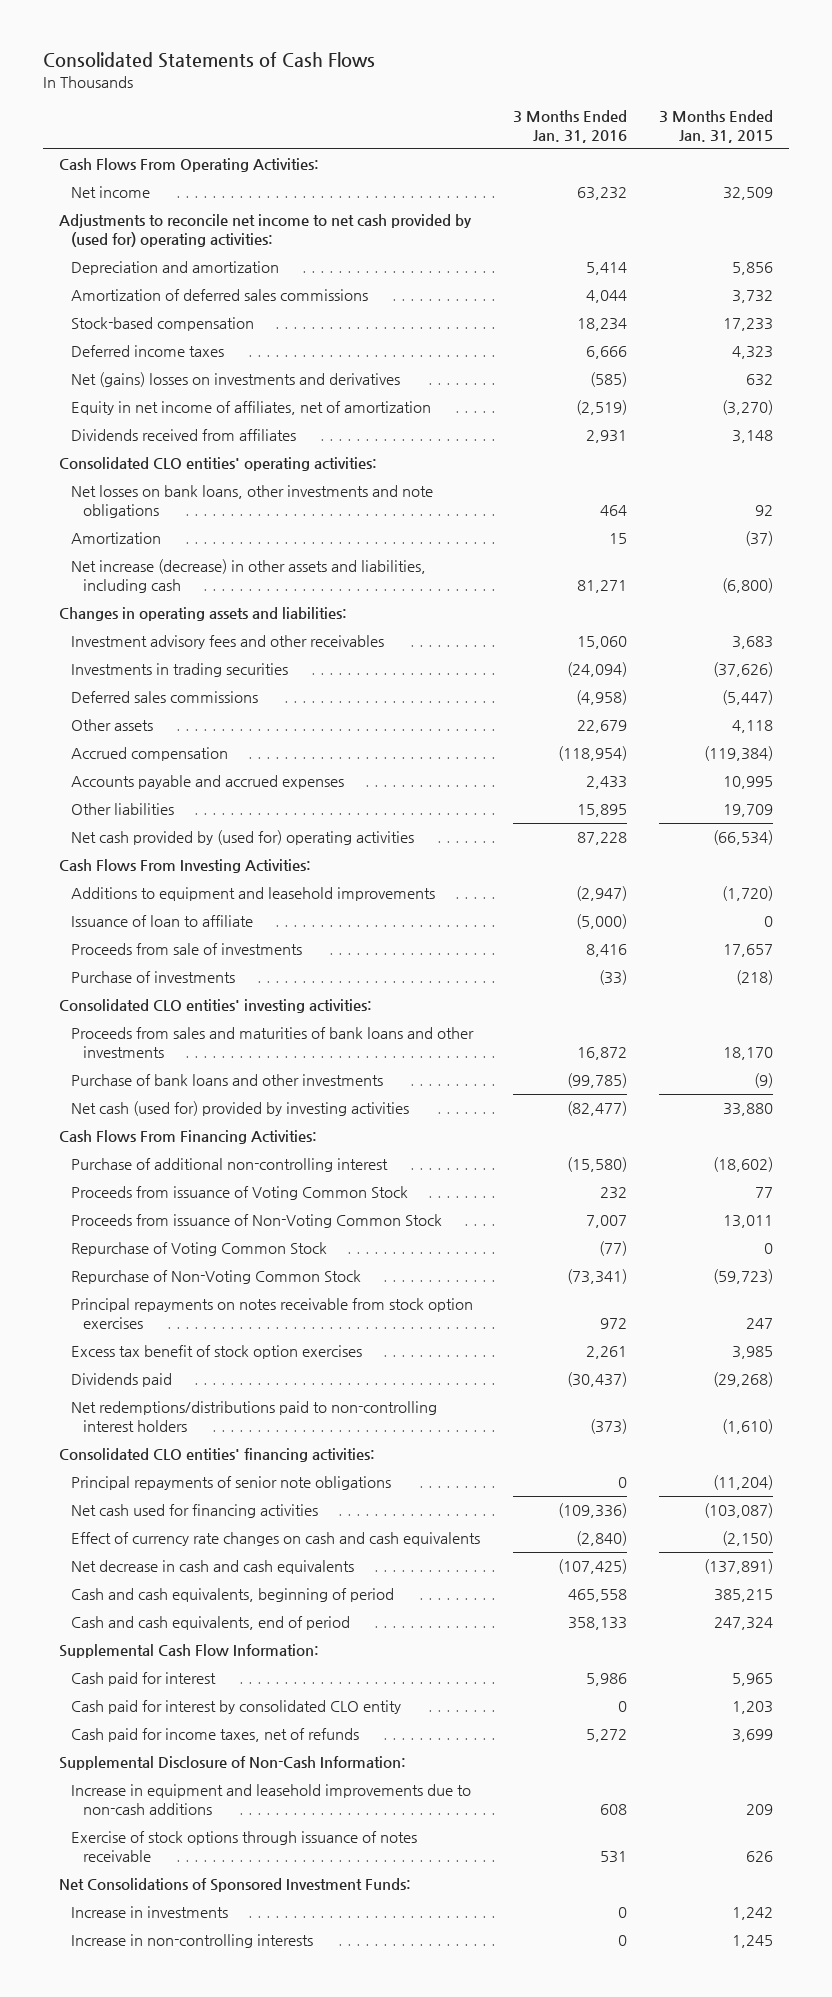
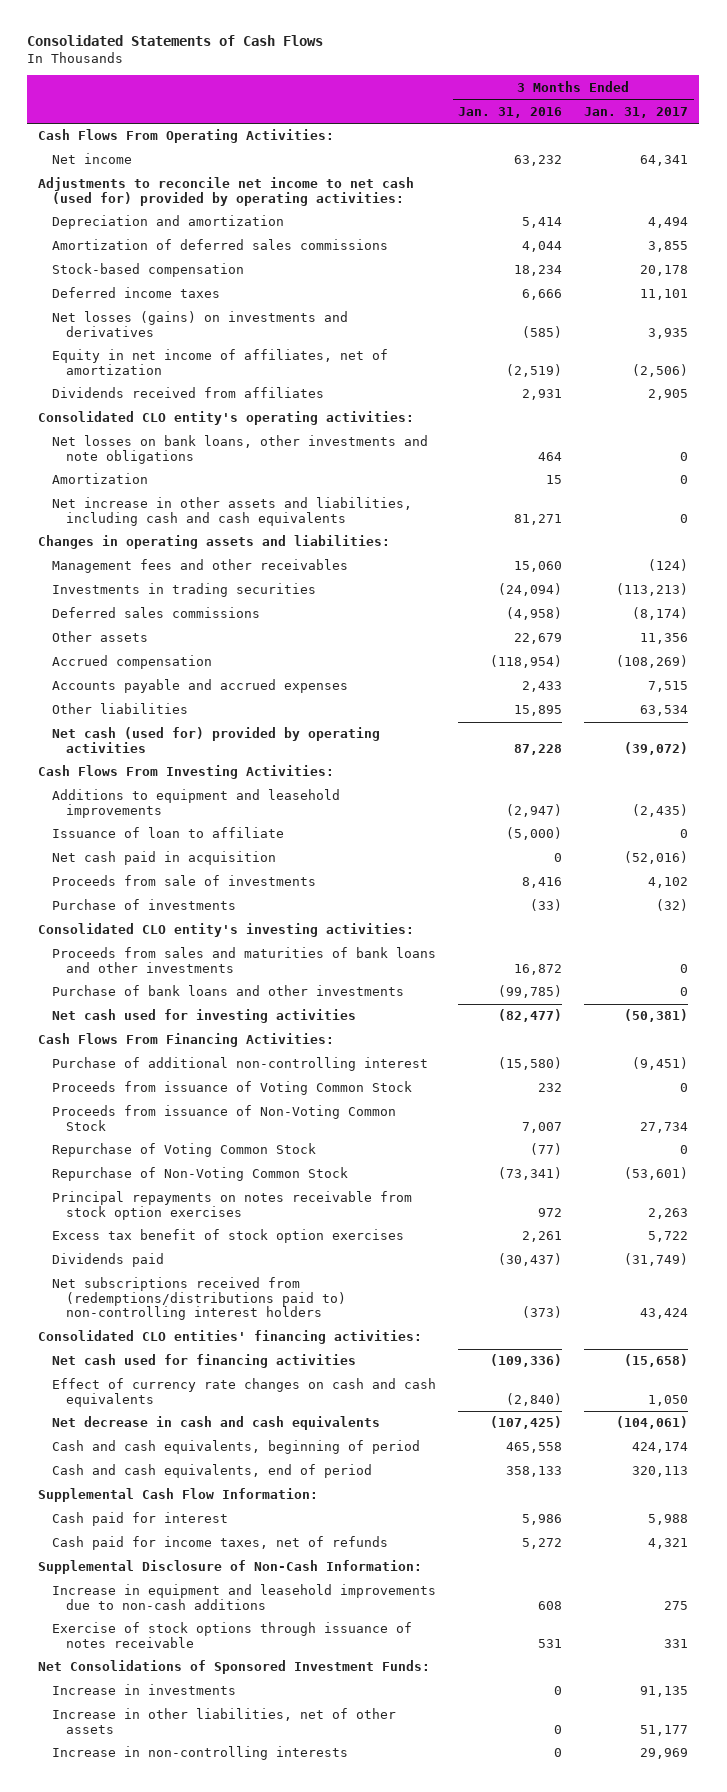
- | 3 Months Ended Jan. 31, 2016 | 3 Months Ended Jan. 31, 2015
+ | 3 Months Ended Jan. 31, 2016 | 3 Months Ended Jan. 31, 2017
- Adjustments to reconcile net income to net cash provided by (used for) operating activities:
+ Adjustments to reconcile net income to net cash (used for) provided by operating activities:
- Net (gains) losses on investments and derivatives | (585) | 632
+ Net losses (gains) on investments and derivatives | (585) | 3,935
- Consolidated CLO entities' operating activities:
+ Consolidated CLO entity's operating activities:
- Net increase (decrease) in other assets and liabilities, including cash | 81,271 | (6,800)
+ Net increase in other assets and liabilities, including cash and cash equivalents | 81,271 | 0
- Investment advisory fees and other receivables | 15,060 | 3,683
+ Management fees and other receivables | 15,060 | (124)
- Net cash provided by (used for) operating activities | 87,228 | (66,534)
+ Net cash (used for) provided by operating activities | 87,228 | (39,072)
+ Net cash paid in acquisition | 0 | (52,016)
- Consolidated CLO entities' investing activities:
+ Consolidated CLO entity's investing activities:
- Net cash (used for) provided by investing activities | (82,477) | 33,880
+ Net cash used for investing activities | (82,477) | (50,381)
- Net redemptions/distributions paid to non-controlling interest holders | (373) | (1,610)
+ Net subscriptions received from (redemptions/distributions paid to) non-controlling interest holders | (373) | 43,424
- Principal repayments of senior note obligations | 0 | (11,204)
- Cash paid for interest by consolidated CLO entity | 0 | 1,203
+ Increase in other liabilities, net of other assets | 0 | 51,177

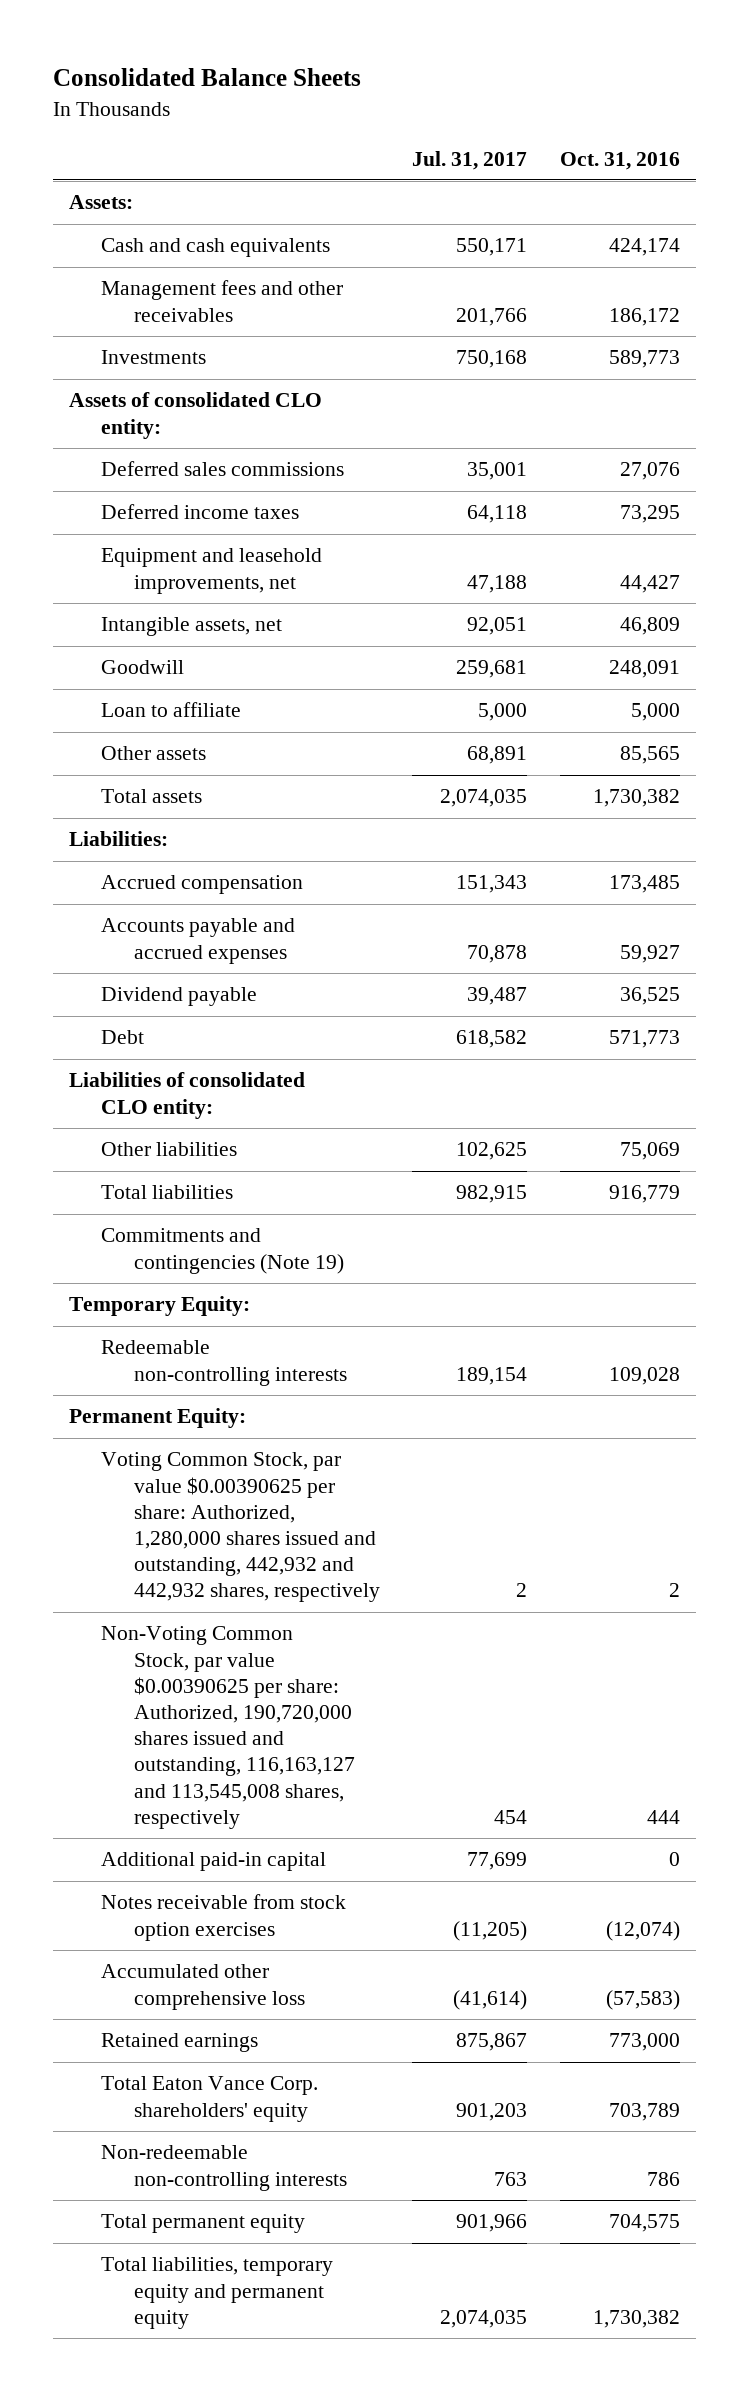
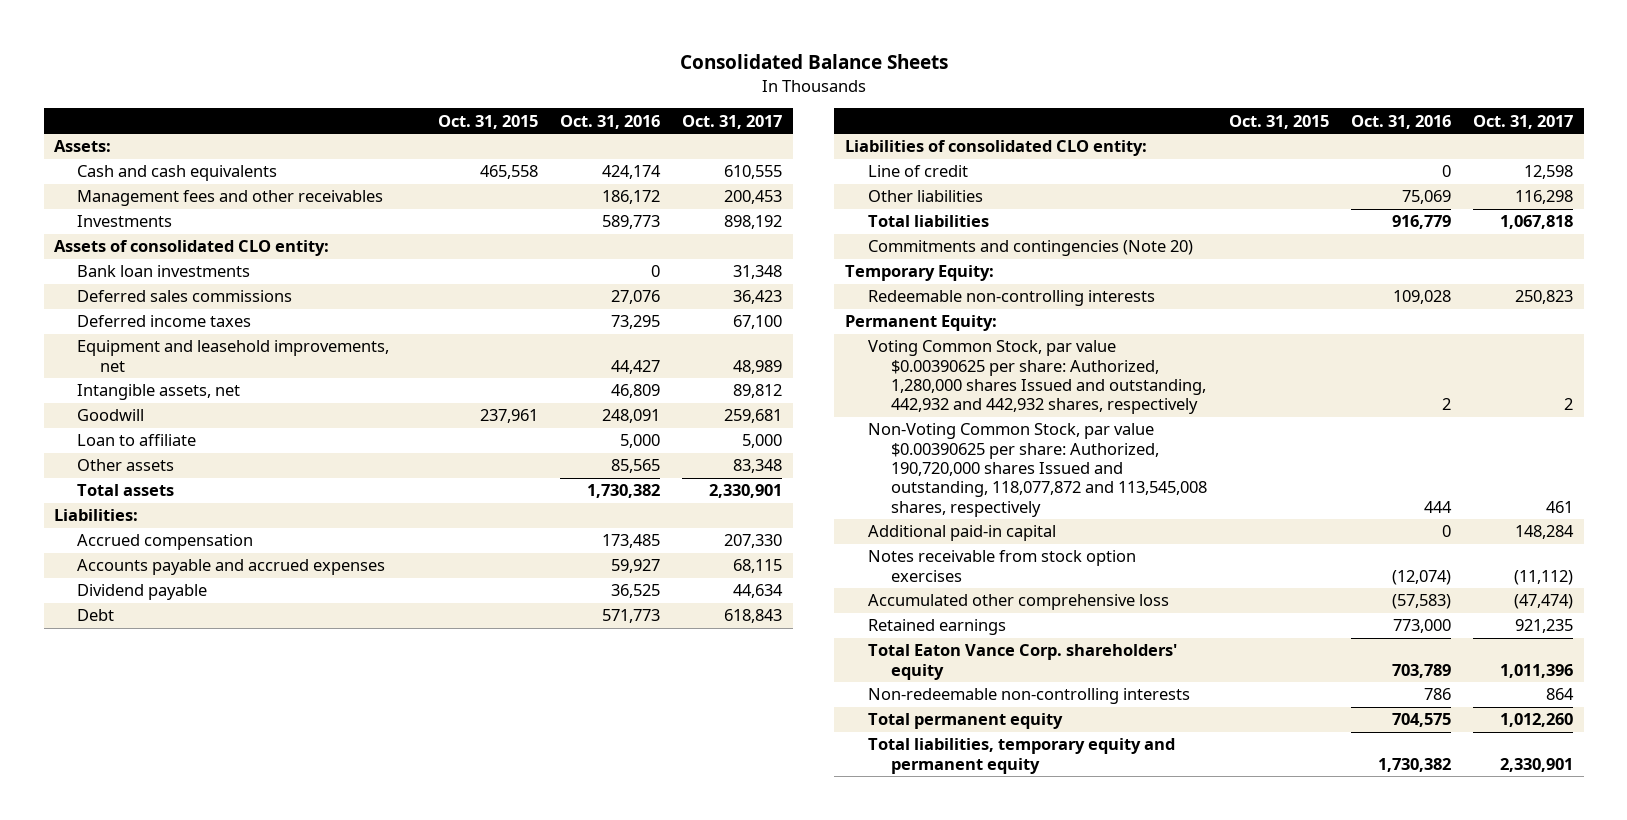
- | Jul. 31, 2017 | Oct. 31, 2016
+ | Oct. 31, 2015 | Oct. 31, 2016 | Oct. 31, 2017
+ Bank loan investments | | 0 | 31,348
+ Line of credit | | 0 | 12,598
- Commitments and contingencies (Note 19)
+ Commitments and contingencies (Note 20)
- Voting Common Stock, par value $0.00390625 per share: Authorized, 1,280,000 shares issued and outstanding, 442,932 and 442,932 shares, respectively | 2 | 2
- Non-Voting Common Stock, par value $0.00390625 per share: Authorized, 190,720,000 shares issued and outstanding, 116,163,127 and 113,545,008 shares, respectively | 454 | 444
+ Voting Common Stock, par value $0.00390625 per share: Authorized, 1,280,000 shares Issued and outstanding, 442,932 and 442,932 shares, respectively | | 2 | 2
+ Non-Voting Common Stock, par value $0.00390625 per share: Authorized, 190,720,000 shares Issued and outstanding, 118,077,872 and 113,545,008 shares, respectively | | 444 | 461

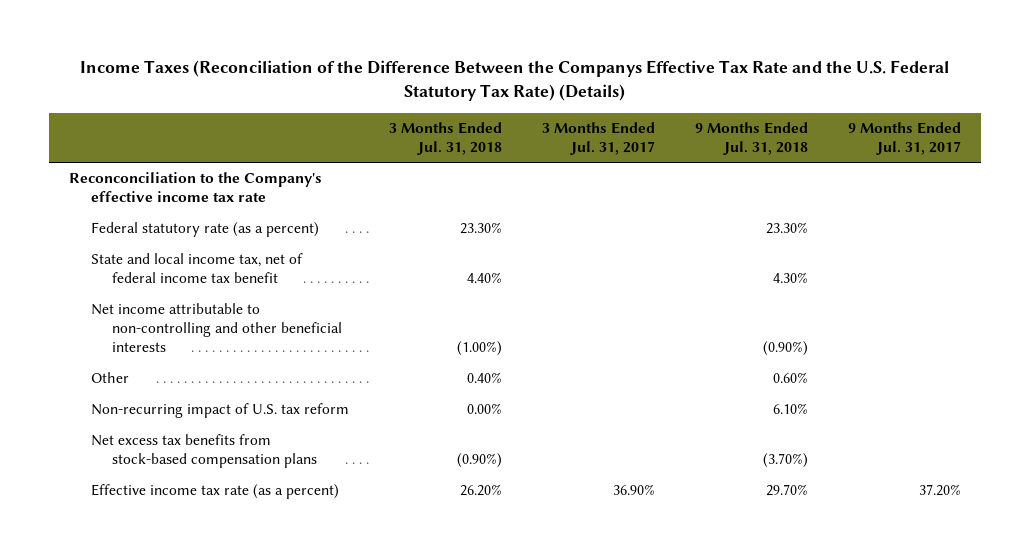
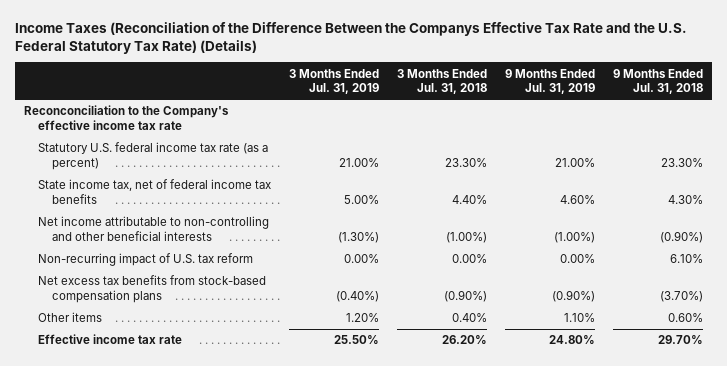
- | 3 Months Ended Jul. 31, 2018 | 3 Months Ended Jul. 31, 2017 | 9 Months Ended Jul. 31, 2018 | 9 Months Ended Jul. 31, 2017
+ | 3 Months Ended Jul. 31, 2019 | 3 Months Ended Jul. 31, 2018 | 9 Months Ended Jul. 31, 2019 | 9 Months Ended Jul. 31, 2018
- Federal statutory rate (as a percent) | 23.30% | | 23.30% |
- State and local income tax, net of federal income tax benefit | 4.40% | | 4.30% |
+ Statutory U.S. federal income tax rate (as a percent) | 21.00% | 23.30% | 21.00% | 23.30%
+ State income tax, net of federal income tax benefits | 5.00% | 4.40% | 4.60% | 4.30%
- Other | 0.40% | | 0.60% |
- Effective income tax rate (as a percent) | 26.20% | 36.90% | 29.70% | 37.20%
+ Other items | 1.20% | 0.40% | 1.10% | 0.60%
+ Effective income tax rate | 25.50% | 26.20% | 24.80% | 29.70%

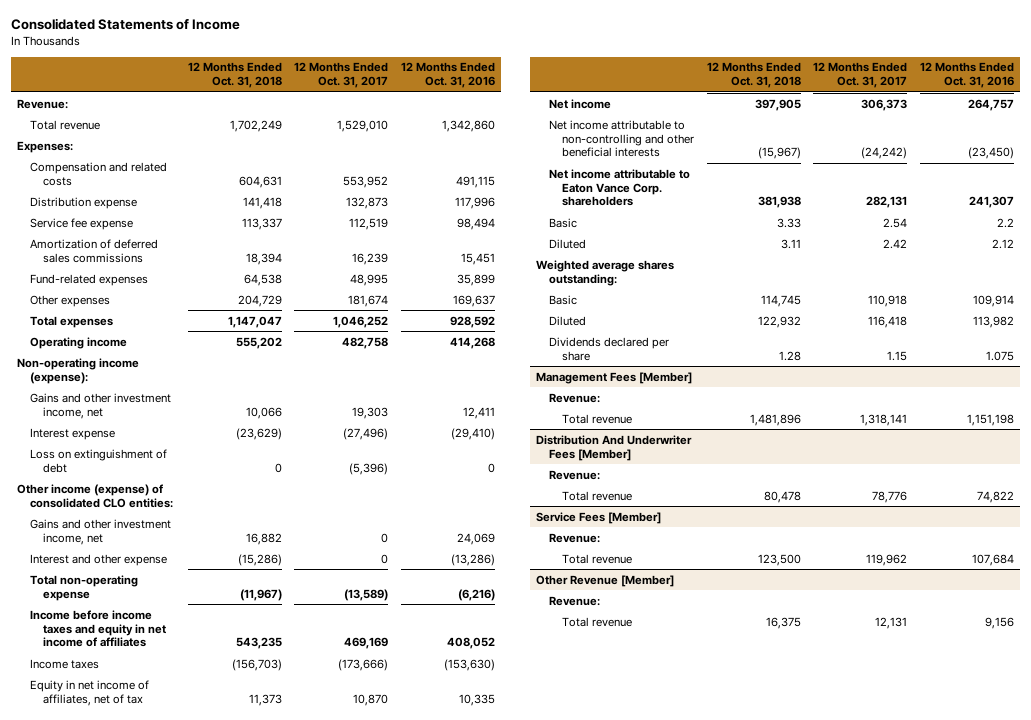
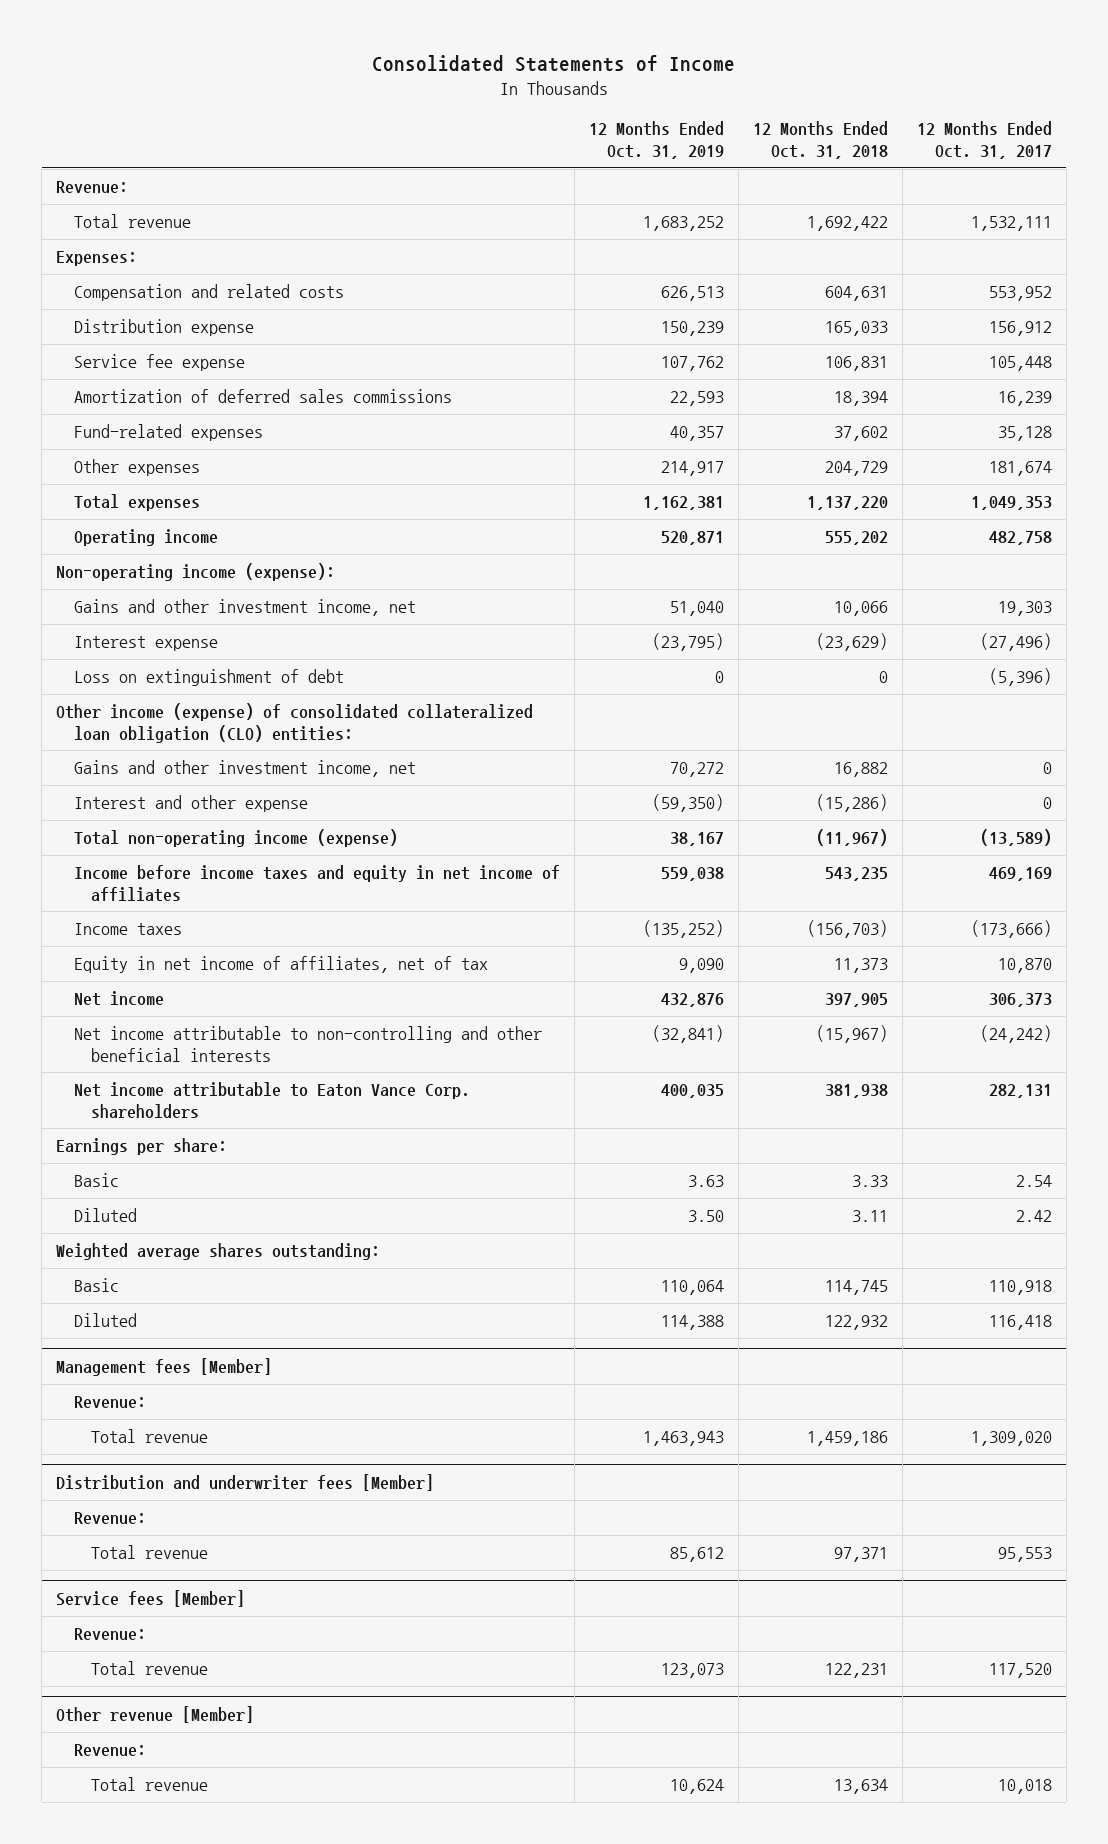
- | 12 Months Ended Oct. 31, 2018 | 12 Months Ended Oct. 31, 2017 | 12 Months Ended Oct. 31, 2016
+ | 12 Months Ended Oct. 31, 2019 | 12 Months Ended Oct. 31, 2018 | 12 Months Ended Oct. 31, 2017
- Total revenue | 1,702,249 | 1,529,010 | 1,342,860
+ Total revenue | 1,683,252 | 1,692,422 | 1,532,111
- Distribution expense | 141,418 | 132,873 | 117,996
- Service fee expense | 113,337 | 112,519 | 98,494
+ Distribution expense | 150,239 | 165,033 | 156,912
+ Service fee expense | 107,762 | 106,831 | 105,448
- Fund-related expenses | 64,538 | 48,995 | 35,899
+ Fund-related expenses | 40,357 | 37,602 | 35,128
- Total expenses | 1,147,047 | 1,046,252 | 928,592
+ Total expenses | 1,162,381 | 1,137,220 | 1,049,353
- Other income (expense) of consolidated CLO entities:
+ Other income (expense) of consolidated collateralized loan obligation (CLO) entities:
- Total non-operating expense | (11,967) | (13,589) | (6,216)
+ Total non-operating income (expense) | 38,167 | (11,967) | (13,589)
+ Earnings per share:
- Dividends declared per share | 1.28 | 1.15 | 1.075
- Management Fees [Member]
+ Management fees [Member]
- Total revenue | 1,481,896 | 1,318,141 | 1,151,198
- Distribution And Underwriter Fees [Member]
+ Total revenue | 1,463,943 | 1,459,186 | 1,309,020
+ Distribution and underwriter fees [Member]
- Total revenue | 80,478 | 78,776 | 74,822
- Service Fees [Member]
+ Total revenue | 85,612 | 97,371 | 95,553
+ Service fees [Member]
- Total revenue | 123,500 | 119,962 | 107,684
- Other Revenue [Member]
+ Total revenue | 123,073 | 122,231 | 117,520
+ Other revenue [Member]
- Total revenue | 16,375 | 12,131 | 9,156
+ Total revenue | 10,624 | 13,634 | 10,018

